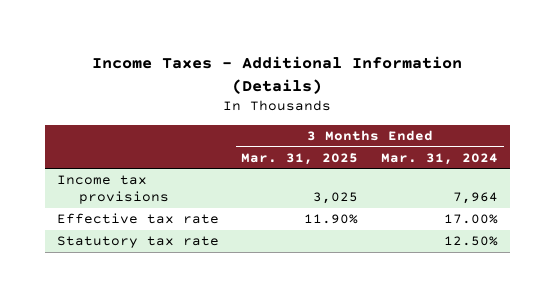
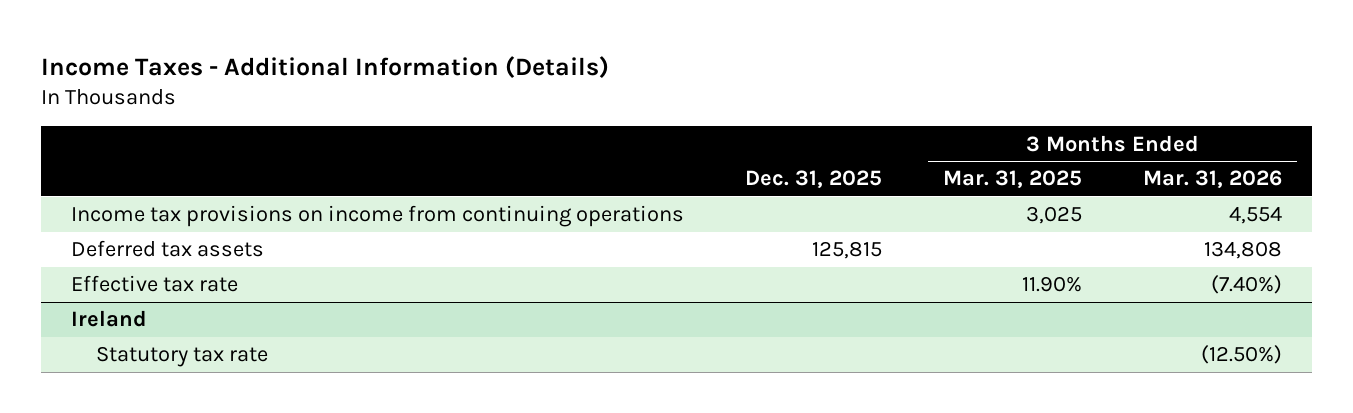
- | 3 Months Ended Mar. 31, 2025 | 3 Months Ended Mar. 31, 2024
+ | Dec. 31, 2025 | 3 Months Ended Mar. 31, 2025 | 3 Months Ended Mar. 31, 2026
- Income tax provisions | 3,025 | 7,964
+ Income tax provisions on income from continuing operations | | 3,025 | 4,554
+ Deferred tax assets | 125,815 | | 134,808
- Statutory tax rate | | 12.50%
+ Ireland
+ Statutory tax rate | | | (12.50%)

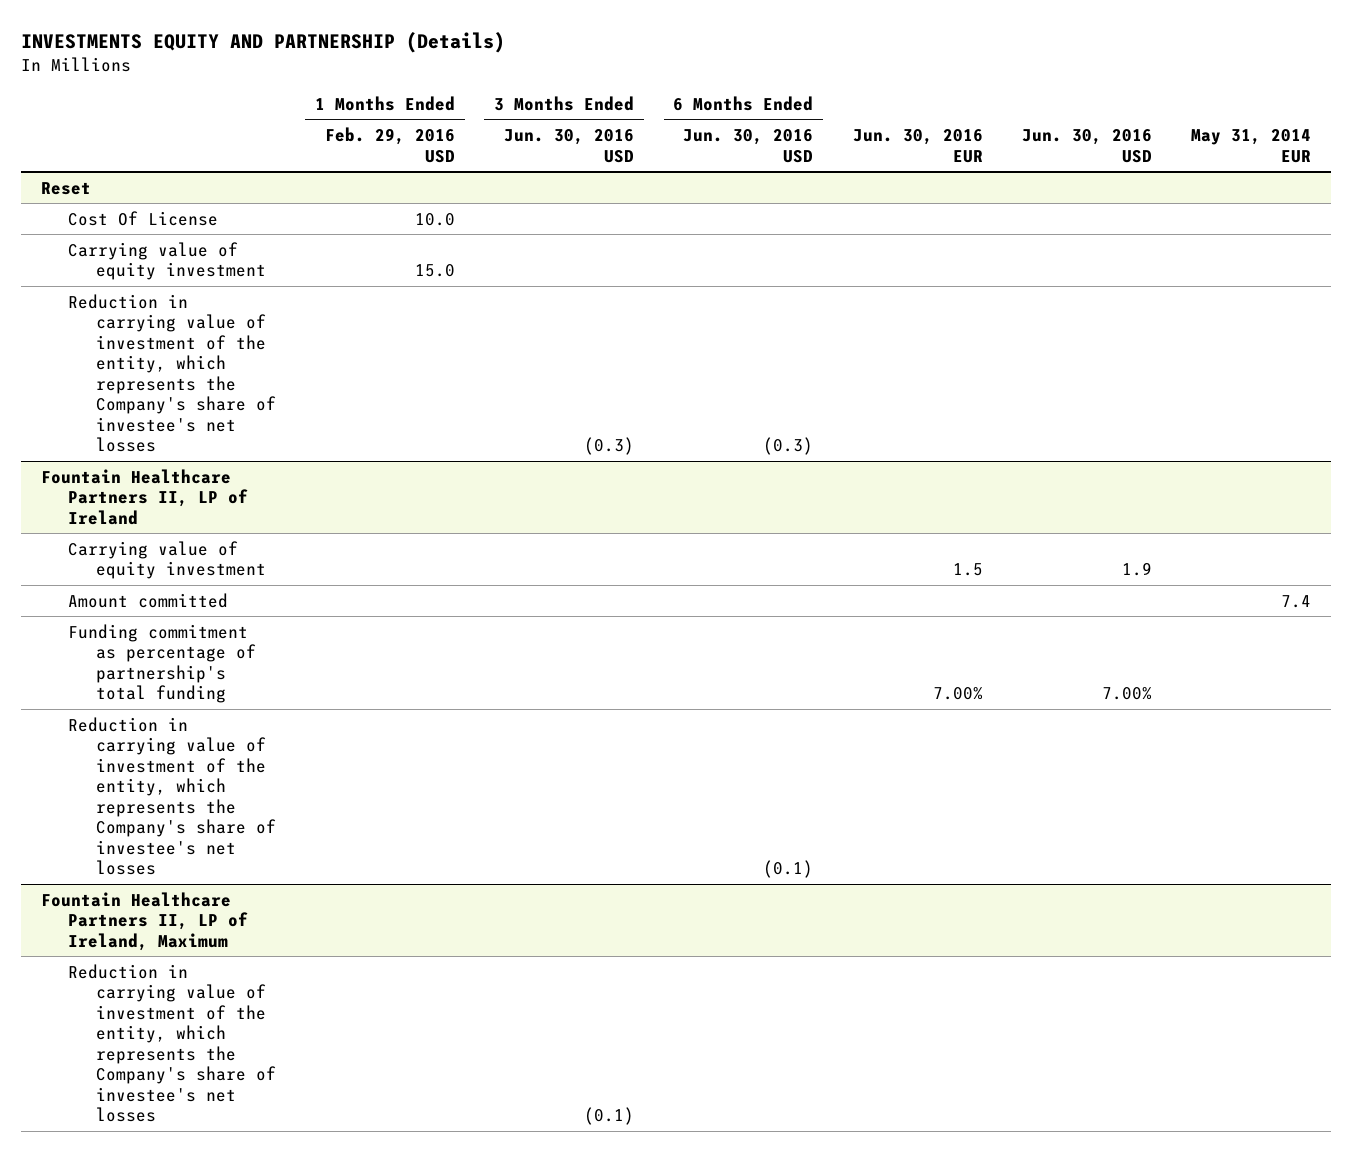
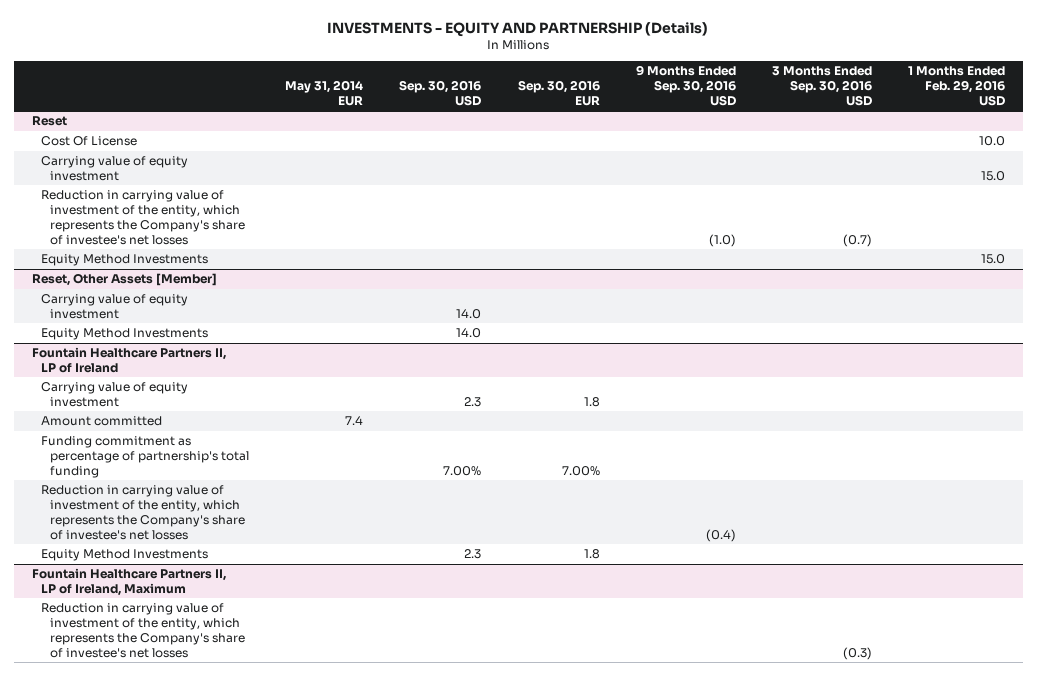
- INVESTMENTS EQUITY AND PARTNERSHIP (Details)
+ INVESTMENTS - EQUITY AND PARTNERSHIP (Details)
- | 1 Months Ended Feb. 29, 2016 USD | 3 Months Ended Jun. 30, 2016 USD | 6 Months Ended Jun. 30, 2016 USD | Jun. 30, 2016 EUR | Jun. 30, 2016 USD | May 31, 2014 EUR
+ | May 31, 2014 EUR | Sep. 30, 2016 USD | Sep. 30, 2016 EUR | 9 Months Ended Sep. 30, 2016 USD | 3 Months Ended Sep. 30, 2016 USD | 1 Months Ended Feb. 29, 2016 USD
@ Reset
+ Equity Method Investments | | | | | | 15.0
+ Reset, Other Assets [Member]
+ Carrying value of equity investment | | 14.0 | | | |
+ Equity Method Investments | | 14.0 | | | |
@ Fountain Healthcare Partners II, LP of Ireland
+ Equity Method Investments | | 2.3 | 1.8 | | |

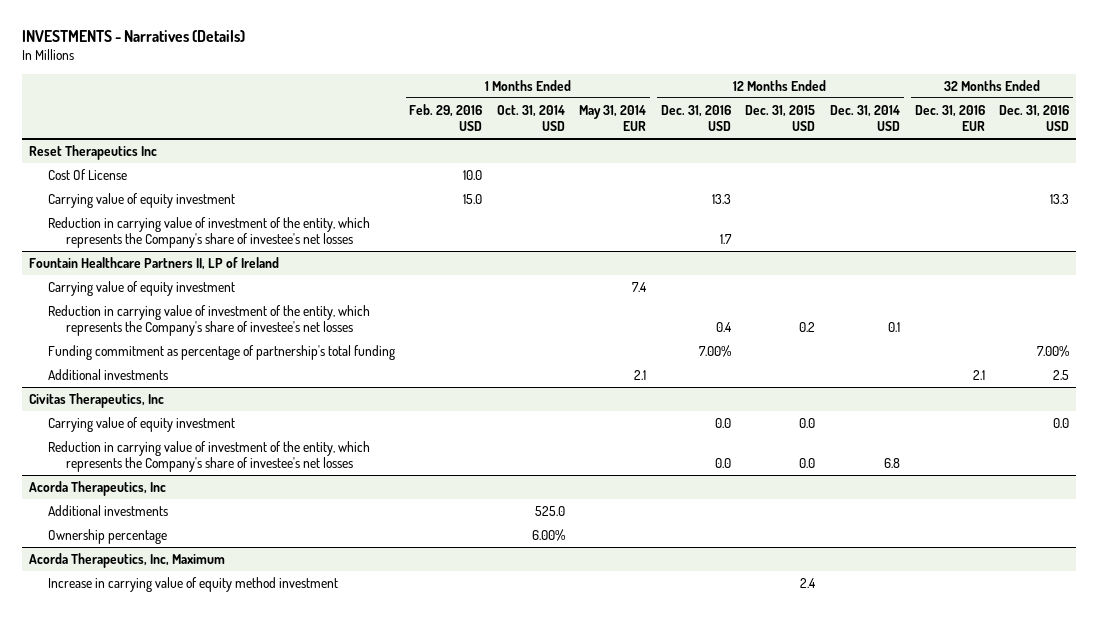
- INVESTMENTS - EQUITY AND PARTNERSHIP (Details)
+ INVESTMENTS - Narratives (Details)
- | May 31, 2014 EUR | Sep. 30, 2016 USD | Sep. 30, 2016 EUR | 9 Months Ended Sep. 30, 2016 USD | 3 Months Ended Sep. 30, 2016 USD | 1 Months Ended Feb. 29, 2016 USD
+ | 1 Months Ended Feb. 29, 2016 USD | 1 Months Ended Oct. 31, 2014 USD | 1 Months Ended May 31, 2014 EUR | 12 Months Ended Dec. 31, 2016 USD | 12 Months Ended Dec. 31, 2015 USD | 12 Months Ended Dec. 31, 2014 USD | 32 Months Ended Dec. 31, 2016 EUR | 32 Months Ended Dec. 31, 2016 USD
- Reset
+ Reset Therapeutics Inc
- Equity Method Investments | | | | | | 15.0
- Reset, Other Assets [Member]
- Carrying value of equity investment | | 14.0 | | | |
- Equity Method Investments | | 14.0 | | | |
@ Fountain Healthcare Partners II, LP of Ireland
- Amount committed | 7.4 | | | | |
- Equity Method Investments | | 2.3 | 1.8 | | |
- Fountain Healthcare Partners II, LP of Ireland, Maximum
- Reduction in carrying value of investment of the entity, which represents the Company's share of investee's net losses | | | | | (0.3) |
@ Fountain Healthcare Partners II, LP of Ireland
moved down: Funding commitment as percentage of partnership's total funding | | | | 7.00% | | | | 7.00%
+ Additional investments | | | 2.1 | | | | 2.1 | 2.5
+ Civitas Therapeutics, Inc
+ Carrying value of equity investment | | | | 0.0 | 0.0 | | | 0.0
+ Reduction in carrying value of investment of the entity, which represents the Company's share of investee's net losses | | | | 0.0 | 0.0 | 6.8 | |
+ Acorda Therapeutics, Inc
+ Additional investments | | 525.0 | | | | | |
+ Ownership percentage | | 6.00% | | | | | |
+ Acorda Therapeutics, Inc, Maximum
+ Increase in carrying value of equity method investment | | | | | 2.4 | | |

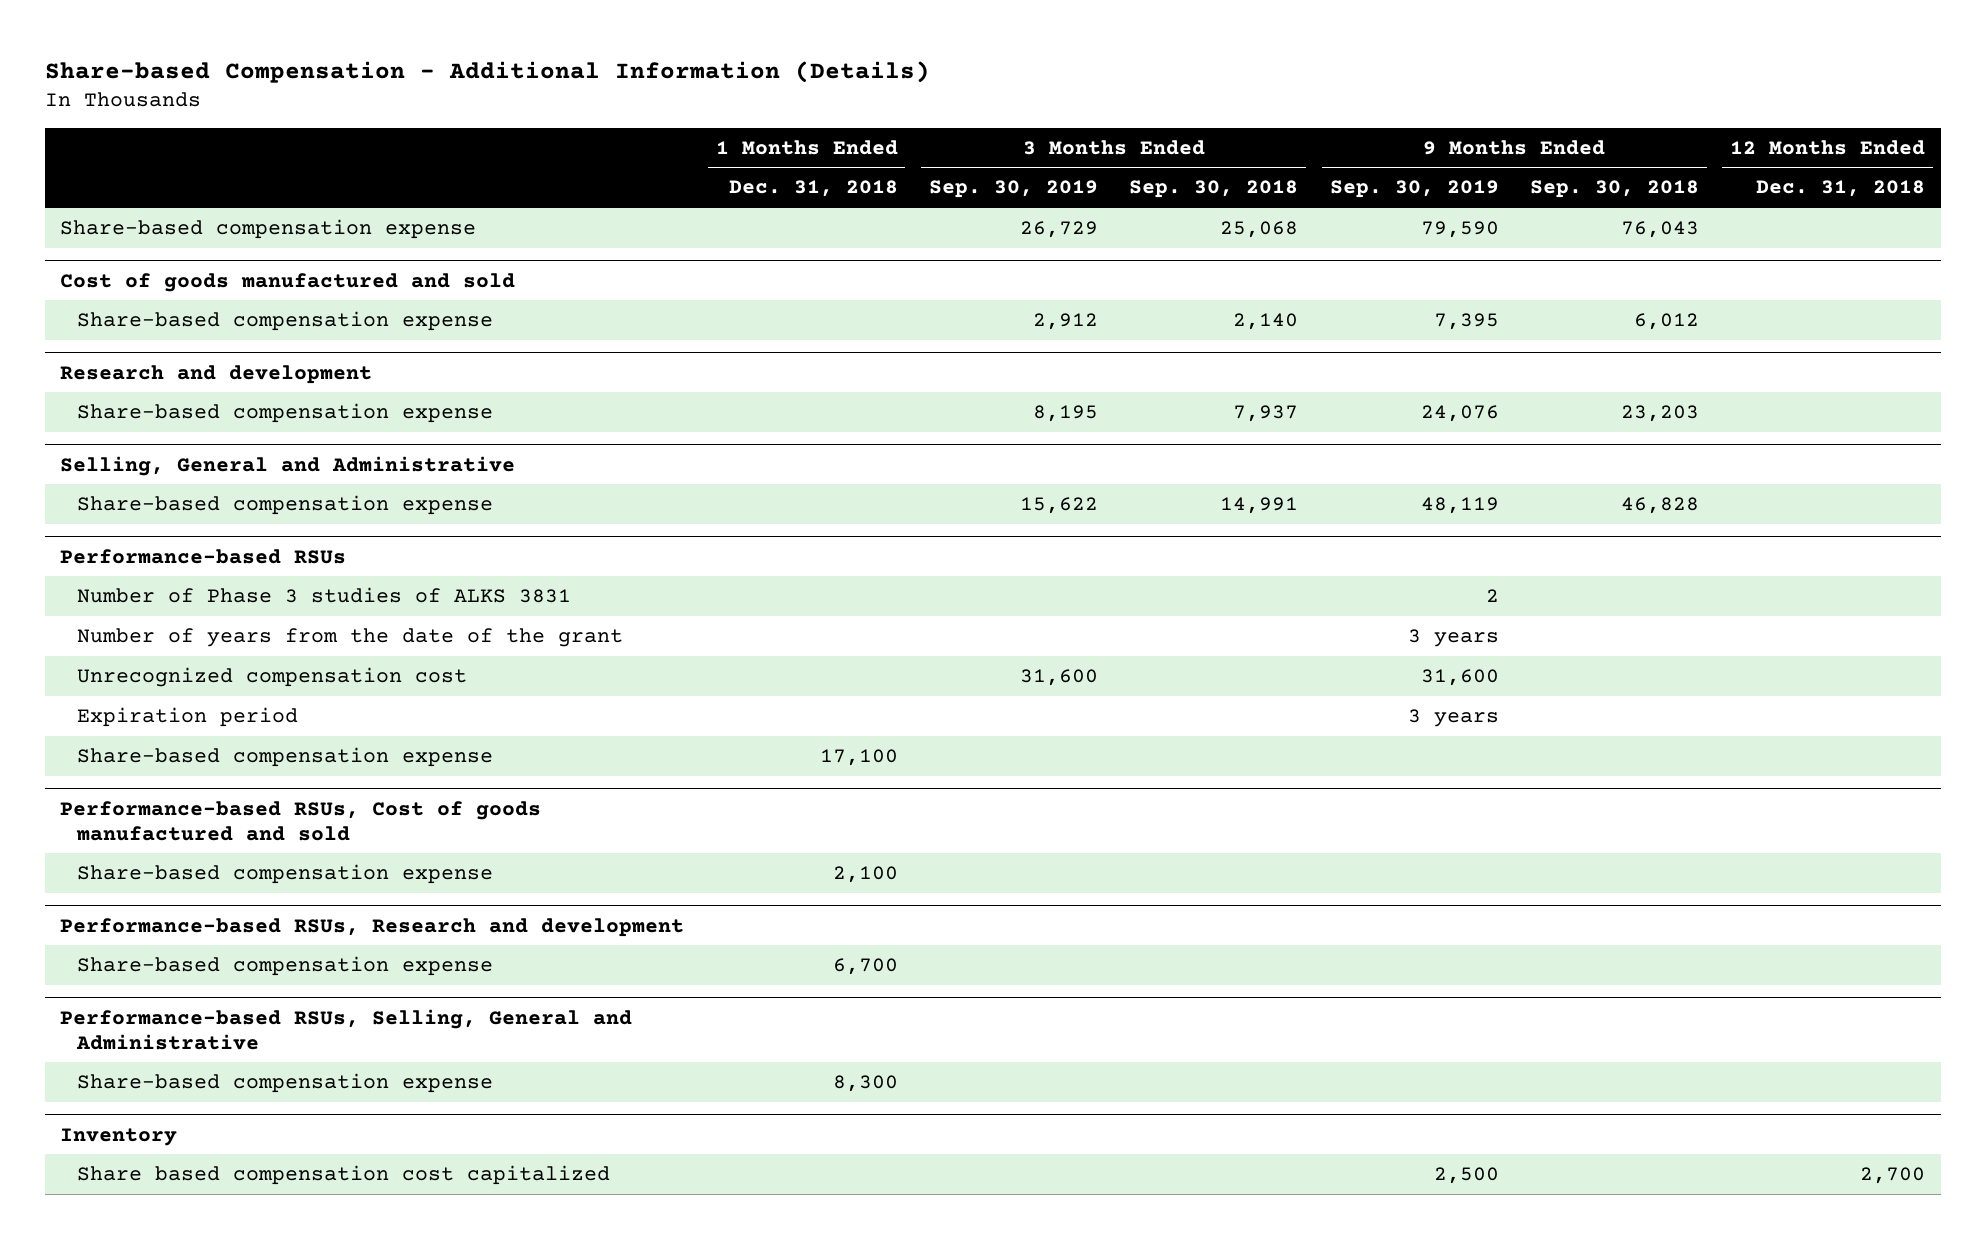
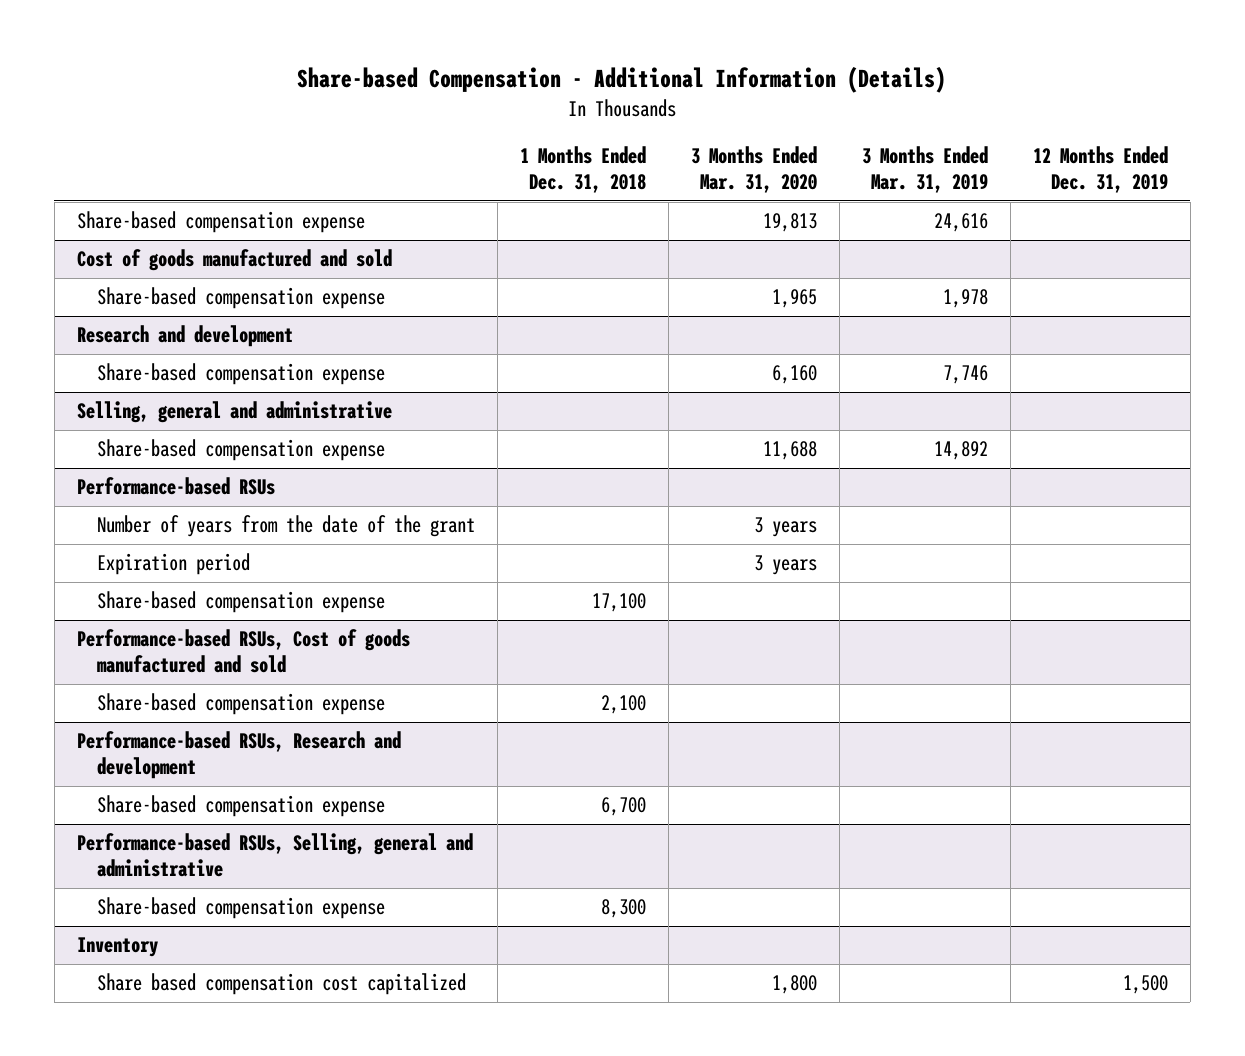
- | 1 Months Ended Dec. 31, 2018 | 3 Months Ended Sep. 30, 2019 | 3 Months Ended Sep. 30, 2018 | 9 Months Ended Sep. 30, 2019 | 9 Months Ended Sep. 30, 2018 | 12 Months Ended Dec. 31, 2018
+ | 1 Months Ended Dec. 31, 2018 | 3 Months Ended Mar. 31, 2020 | 3 Months Ended Mar. 31, 2019 | 12 Months Ended Dec. 31, 2019
- Selling, General and Administrative
+ Selling, general and administrative
@ Performance-based RSUs
- Number of Phase 3 studies of ALKS 3831 | | | | 2 | |
- Unrecognized compensation cost | | 31,600 | | 31,600 | |
- Performance-based RSUs, Selling, General and Administrative
+ Performance-based RSUs, Selling, general and administrative

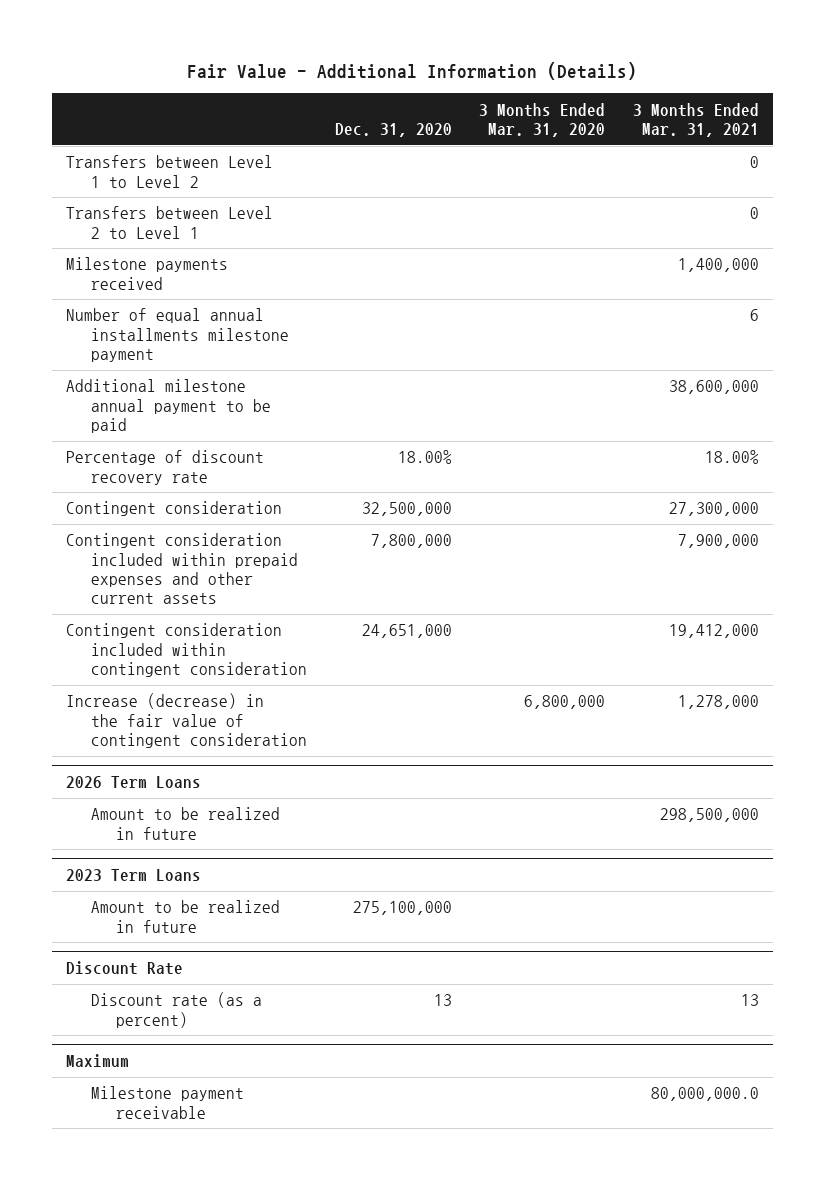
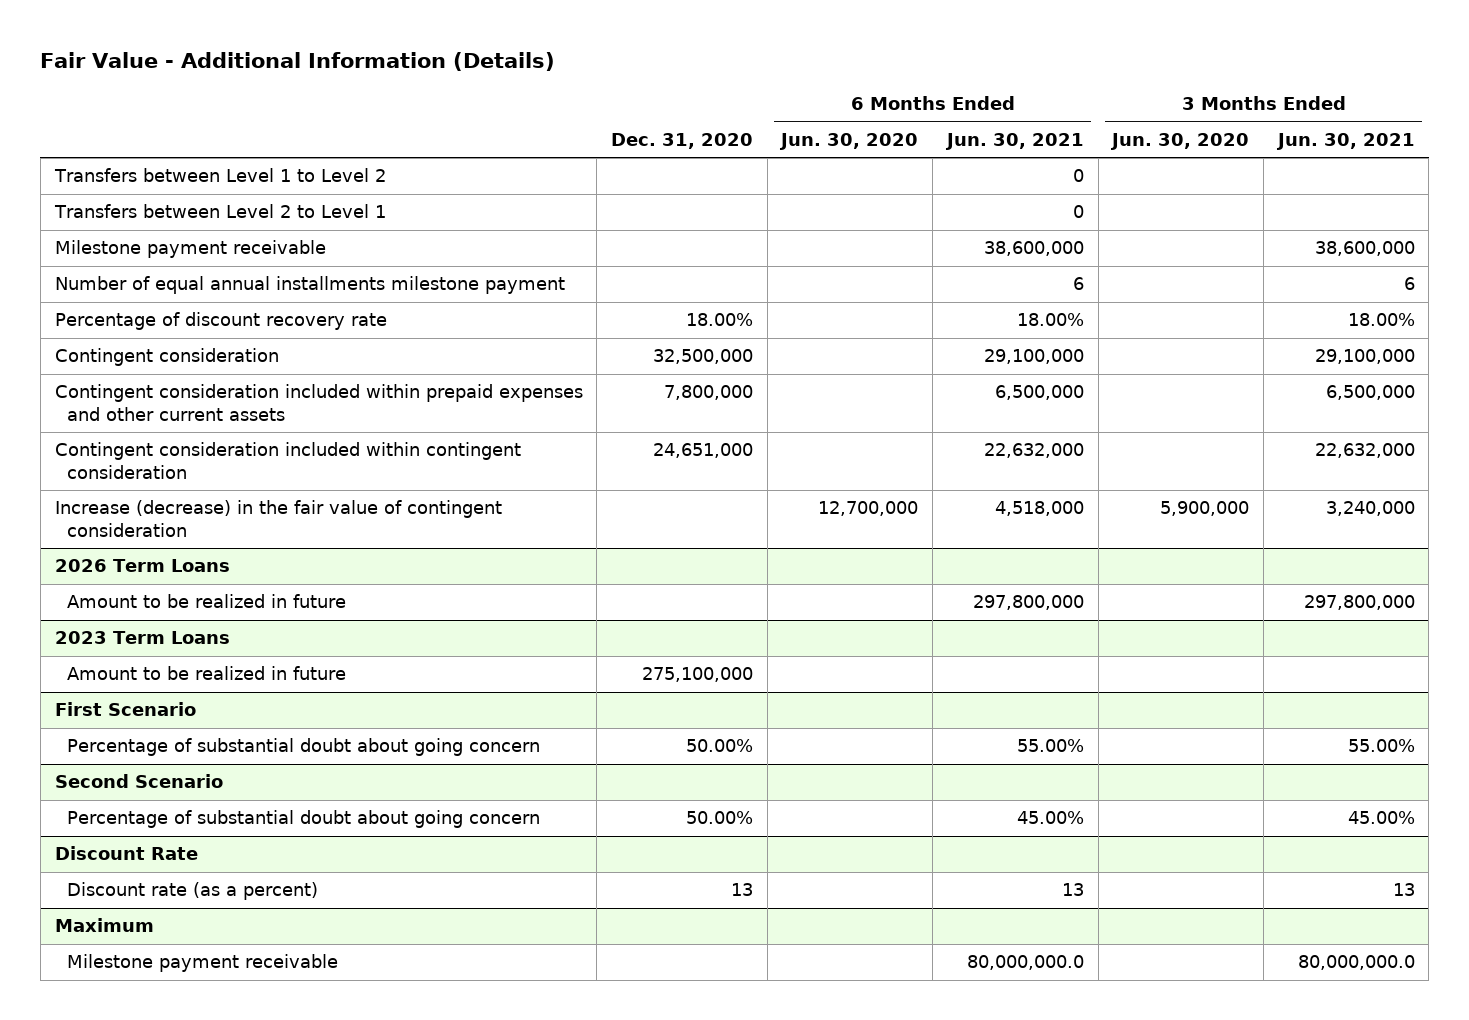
- | Dec. 31, 2020 | 3 Months Ended Mar. 31, 2020 | 3 Months Ended Mar. 31, 2021
+ | Dec. 31, 2020 | 6 Months Ended Jun. 30, 2020 | 6 Months Ended Jun. 30, 2021 | 3 Months Ended Jun. 30, 2020 | 3 Months Ended Jun. 30, 2021
- Milestone payments received | | | 1,400,000
+ Milestone payment receivable | | | 38,600,000 | | 38,600,000
- Additional milestone annual payment to be paid | | | 38,600,000
+ First Scenario
+ Percentage of substantial doubt about going concern | 50.00% | | 55.00% | | 55.00%
+ Second Scenario
+ Percentage of substantial doubt about going concern | 50.00% | | 45.00% | | 45.00%

